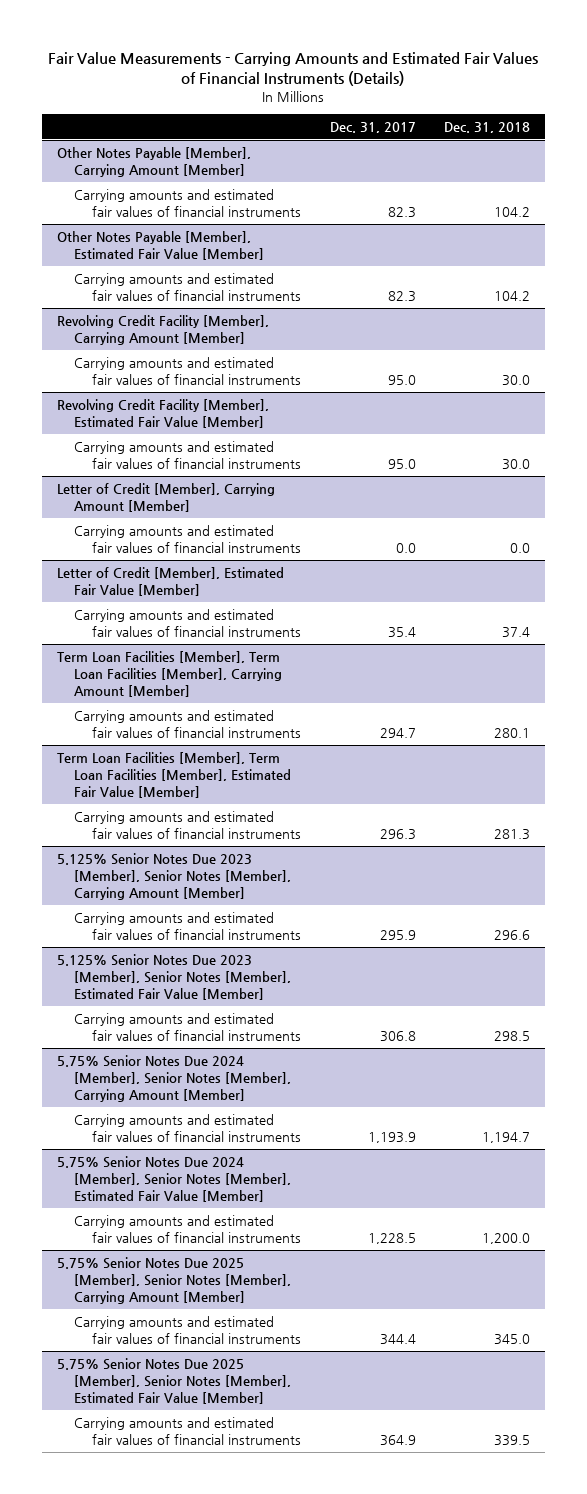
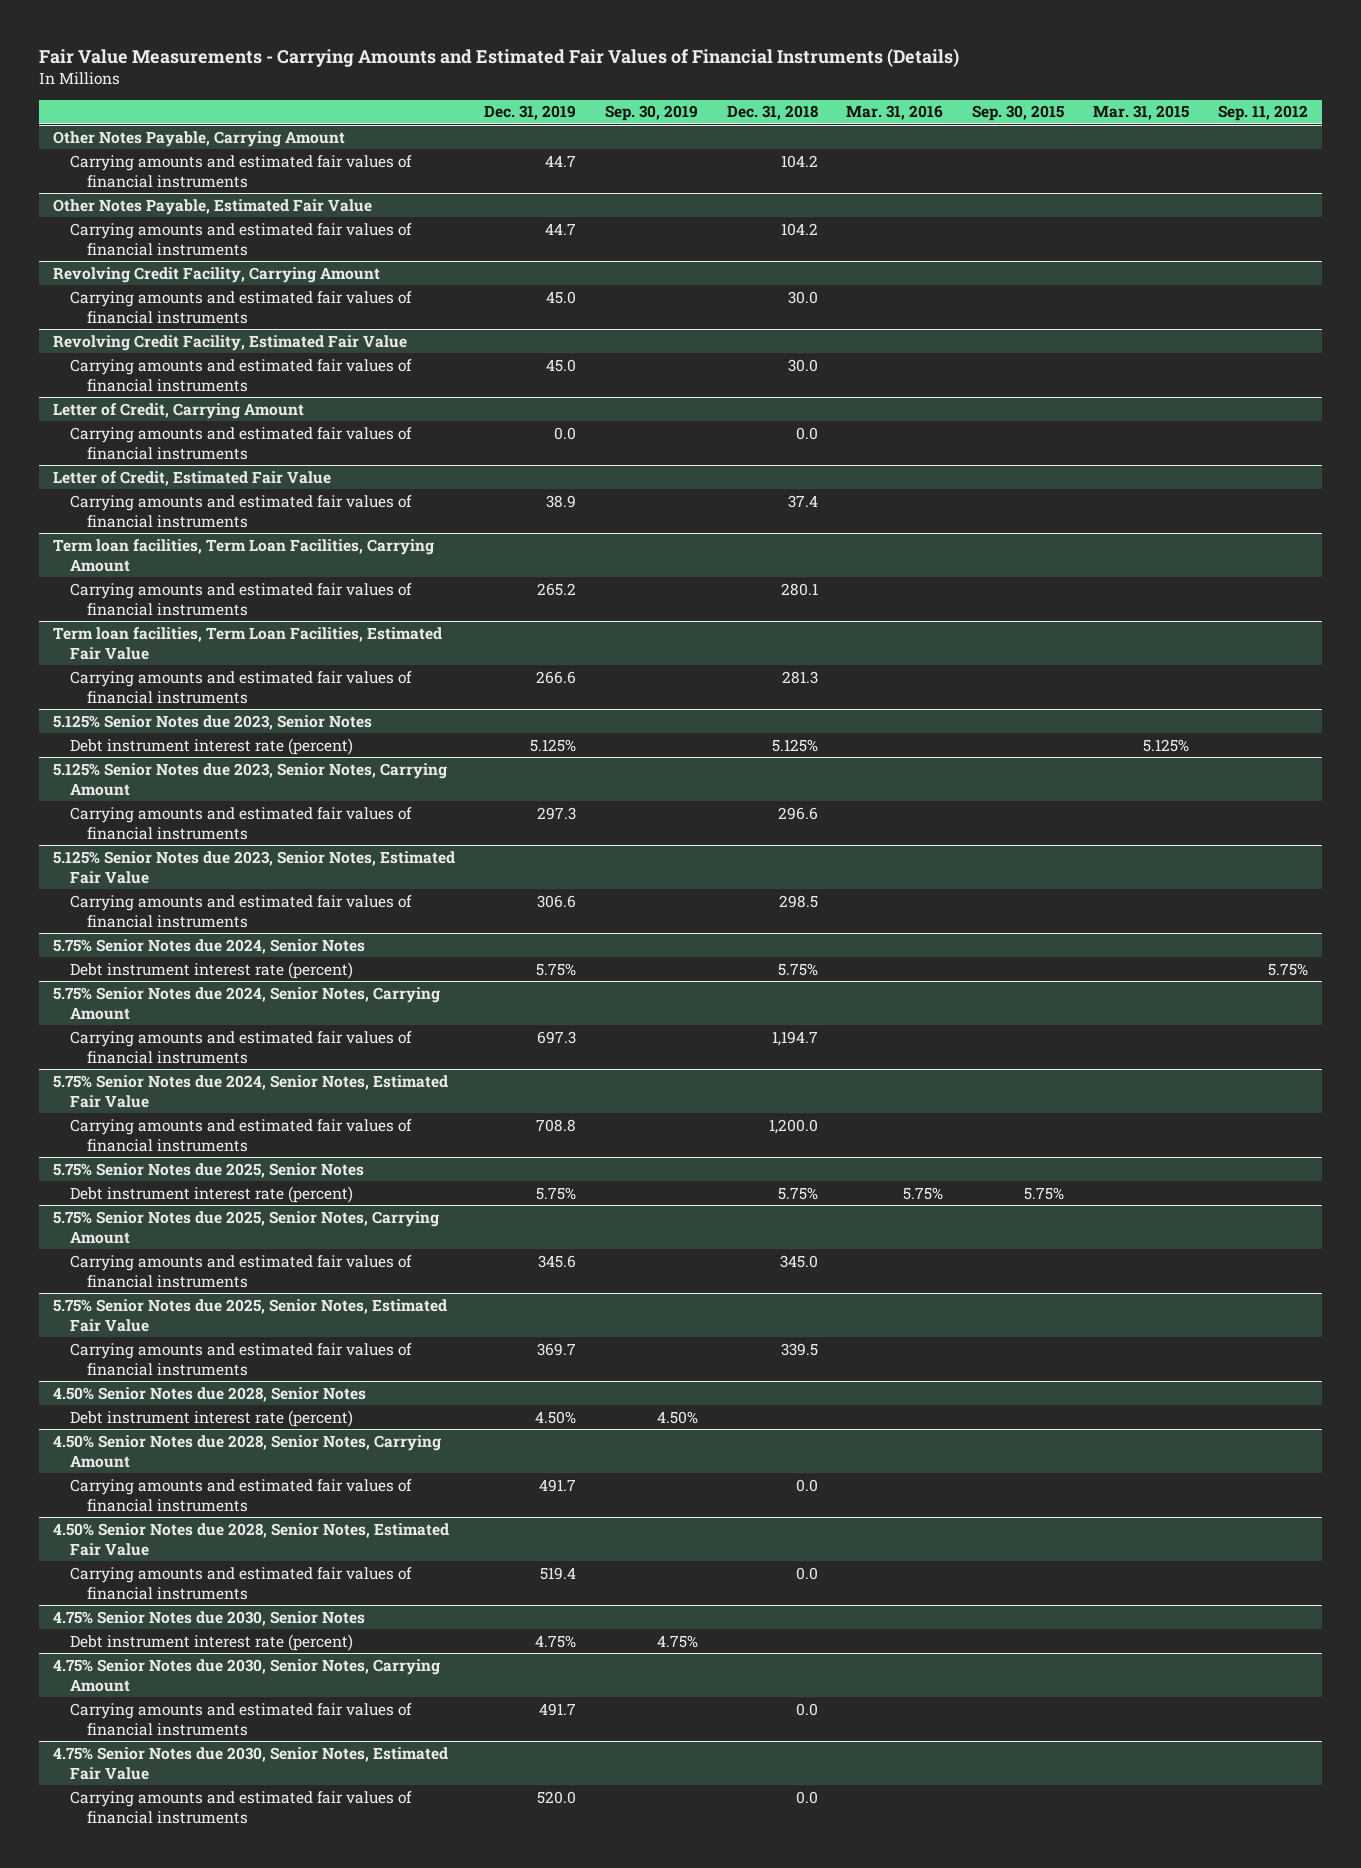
- | Dec. 31, 2017 | Dec. 31, 2018
+ | Dec. 31, 2019 | Sep. 30, 2019 | Dec. 31, 2018 | Mar. 31, 2016 | Sep. 30, 2015 | Mar. 31, 2015 | Sep. 11, 2012
- Other Notes Payable [Member], Carrying Amount [Member]
+ Other Notes Payable, Carrying Amount
- Other Notes Payable [Member], Estimated Fair Value [Member]
+ Other Notes Payable, Estimated Fair Value
- Revolving Credit Facility [Member], Carrying Amount [Member]
+ Revolving Credit Facility, Carrying Amount
- Revolving Credit Facility [Member], Estimated Fair Value [Member]
+ Revolving Credit Facility, Estimated Fair Value
- Letter of Credit [Member], Carrying Amount [Member]
+ Letter of Credit, Carrying Amount
- Letter of Credit [Member], Estimated Fair Value [Member]
+ Letter of Credit, Estimated Fair Value
- Term Loan Facilities [Member], Term Loan Facilities [Member], Carrying Amount [Member]
+ Term loan facilities, Term Loan Facilities, Carrying Amount
- Term Loan Facilities [Member], Term Loan Facilities [Member], Estimated Fair Value [Member]
+ Term loan facilities, Term Loan Facilities, Estimated Fair Value
- 5.125% Senior Notes Due 2023 [Member], Senior Notes [Member], Carrying Amount [Member]
+ 5.125% Senior Notes due 2023, Senior Notes
+ Debt instrument interest rate (percent) | 5.125% | | 5.125% | | | 5.125% |
+ 5.125% Senior Notes due 2023, Senior Notes, Carrying Amount
- 5.125% Senior Notes Due 2023 [Member], Senior Notes [Member], Estimated Fair Value [Member]
+ 5.125% Senior Notes due 2023, Senior Notes, Estimated Fair Value
- 5.75% Senior Notes Due 2024 [Member], Senior Notes [Member], Carrying Amount [Member]
+ 5.75% Senior Notes due 2024, Senior Notes
+ Debt instrument interest rate (percent) | 5.75% | | 5.75% | | | | 5.75%
+ 5.75% Senior Notes due 2024, Senior Notes, Carrying Amount
- 5.75% Senior Notes Due 2024 [Member], Senior Notes [Member], Estimated Fair Value [Member]
+ 5.75% Senior Notes due 2024, Senior Notes, Estimated Fair Value
- 5.75% Senior Notes Due 2025 [Member], Senior Notes [Member], Carrying Amount [Member]
+ 5.75% Senior Notes due 2025, Senior Notes
+ Debt instrument interest rate (percent) | 5.75% | | 5.75% | 5.75% | 5.75% | |
+ 5.75% Senior Notes due 2025, Senior Notes, Carrying Amount
- 5.75% Senior Notes Due 2025 [Member], Senior Notes [Member], Estimated Fair Value [Member]
+ 5.75% Senior Notes due 2025, Senior Notes, Estimated Fair Value
+ 4.50% Senior Notes due 2028, Senior Notes
+ Debt instrument interest rate (percent) | 4.50% | 4.50% | | | | |
+ 4.50% Senior Notes due 2028, Senior Notes, Carrying Amount
+ Carrying amounts and estimated fair values of financial instruments | 491.7 | | 0.0 | | | |
+ 4.50% Senior Notes due 2028, Senior Notes, Estimated Fair Value
+ Carrying amounts and estimated fair values of financial instruments | 519.4 | | 0.0 | | | |
+ 4.75% Senior Notes due 2030, Senior Notes
+ Debt instrument interest rate (percent) | 4.75% | 4.75% | | | | |
+ 4.75% Senior Notes due 2030, Senior Notes, Carrying Amount
+ Carrying amounts and estimated fair values of financial instruments | 491.7 | | 0.0 | | | |
+ 4.75% Senior Notes due 2030, Senior Notes, Estimated Fair Value
+ Carrying amounts and estimated fair values of financial instruments | 520.0 | | 0.0 | | | |

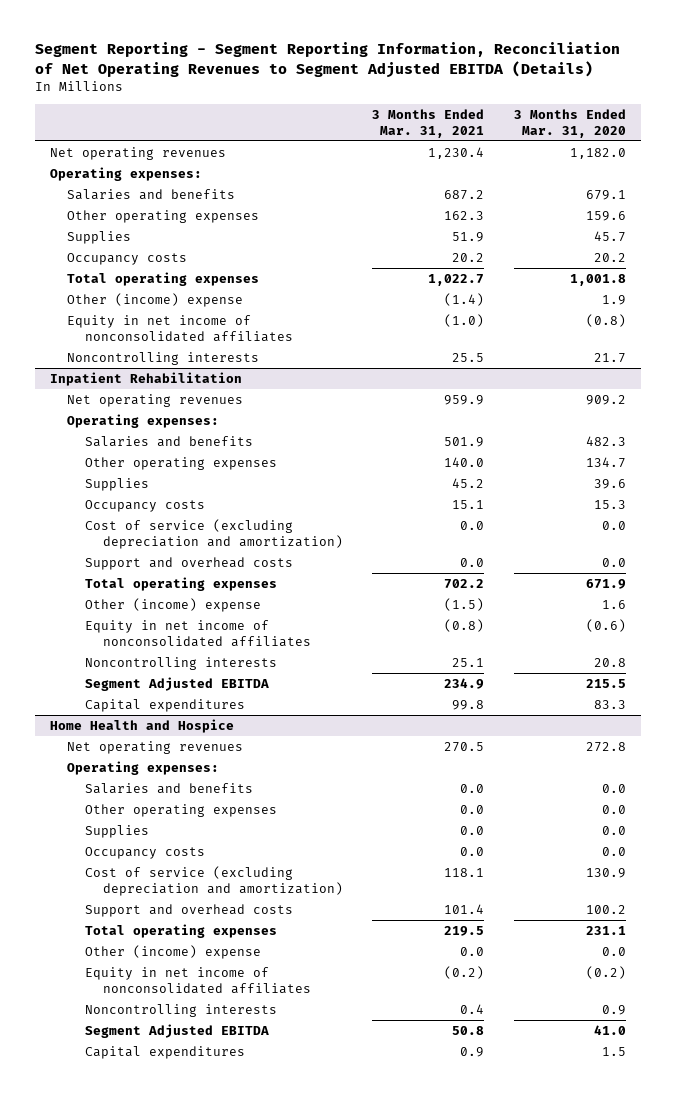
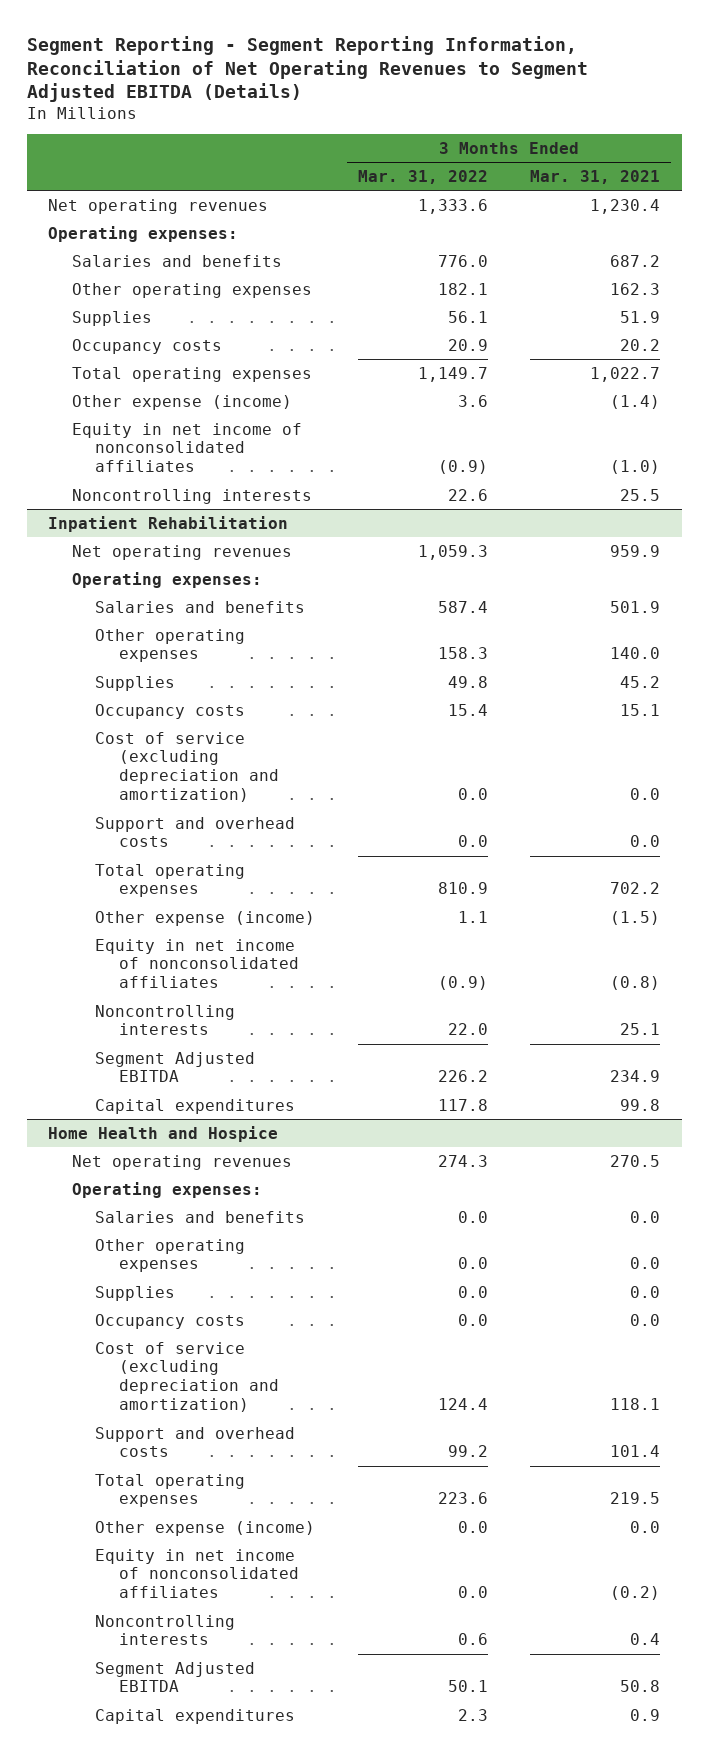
- | 3 Months Ended Mar. 31, 2021 | 3 Months Ended Mar. 31, 2020
+ | 3 Months Ended Mar. 31, 2022 | 3 Months Ended Mar. 31, 2021
- Other (income) expense | (1.4) | 1.9
+ Other expense (income) | 3.6 | (1.4)
@ Inpatient Rehabilitation
- Other (income) expense | (1.5) | 1.6
+ Other expense (income) | 1.1 | (1.5)
@ Home Health and Hospice
- Other (income) expense | 0.0 | 0.0
+ Other expense (income) | 0.0 | 0.0

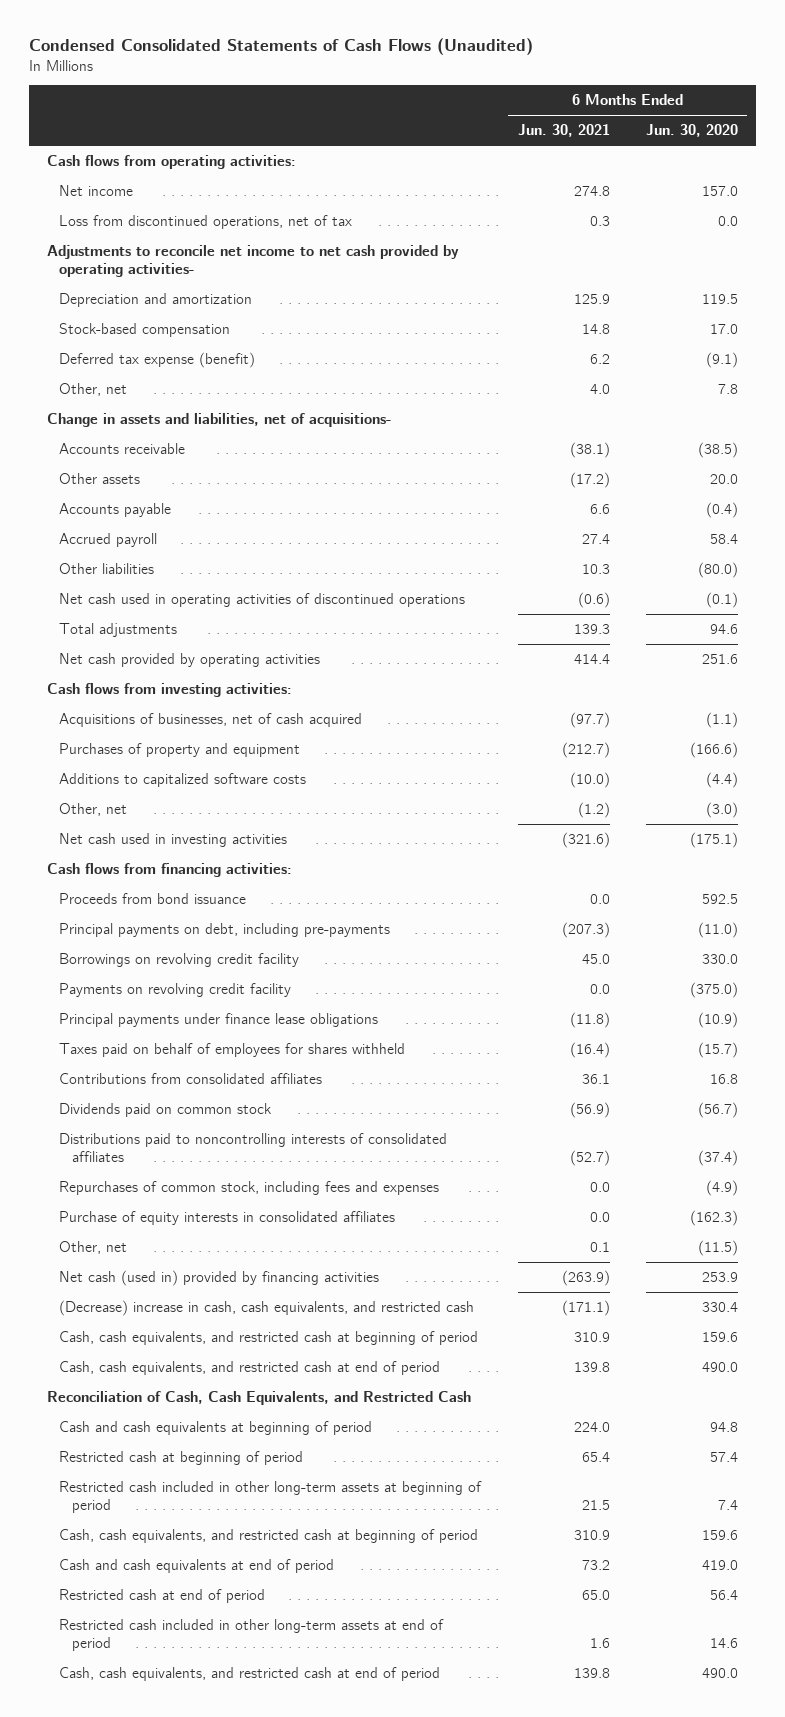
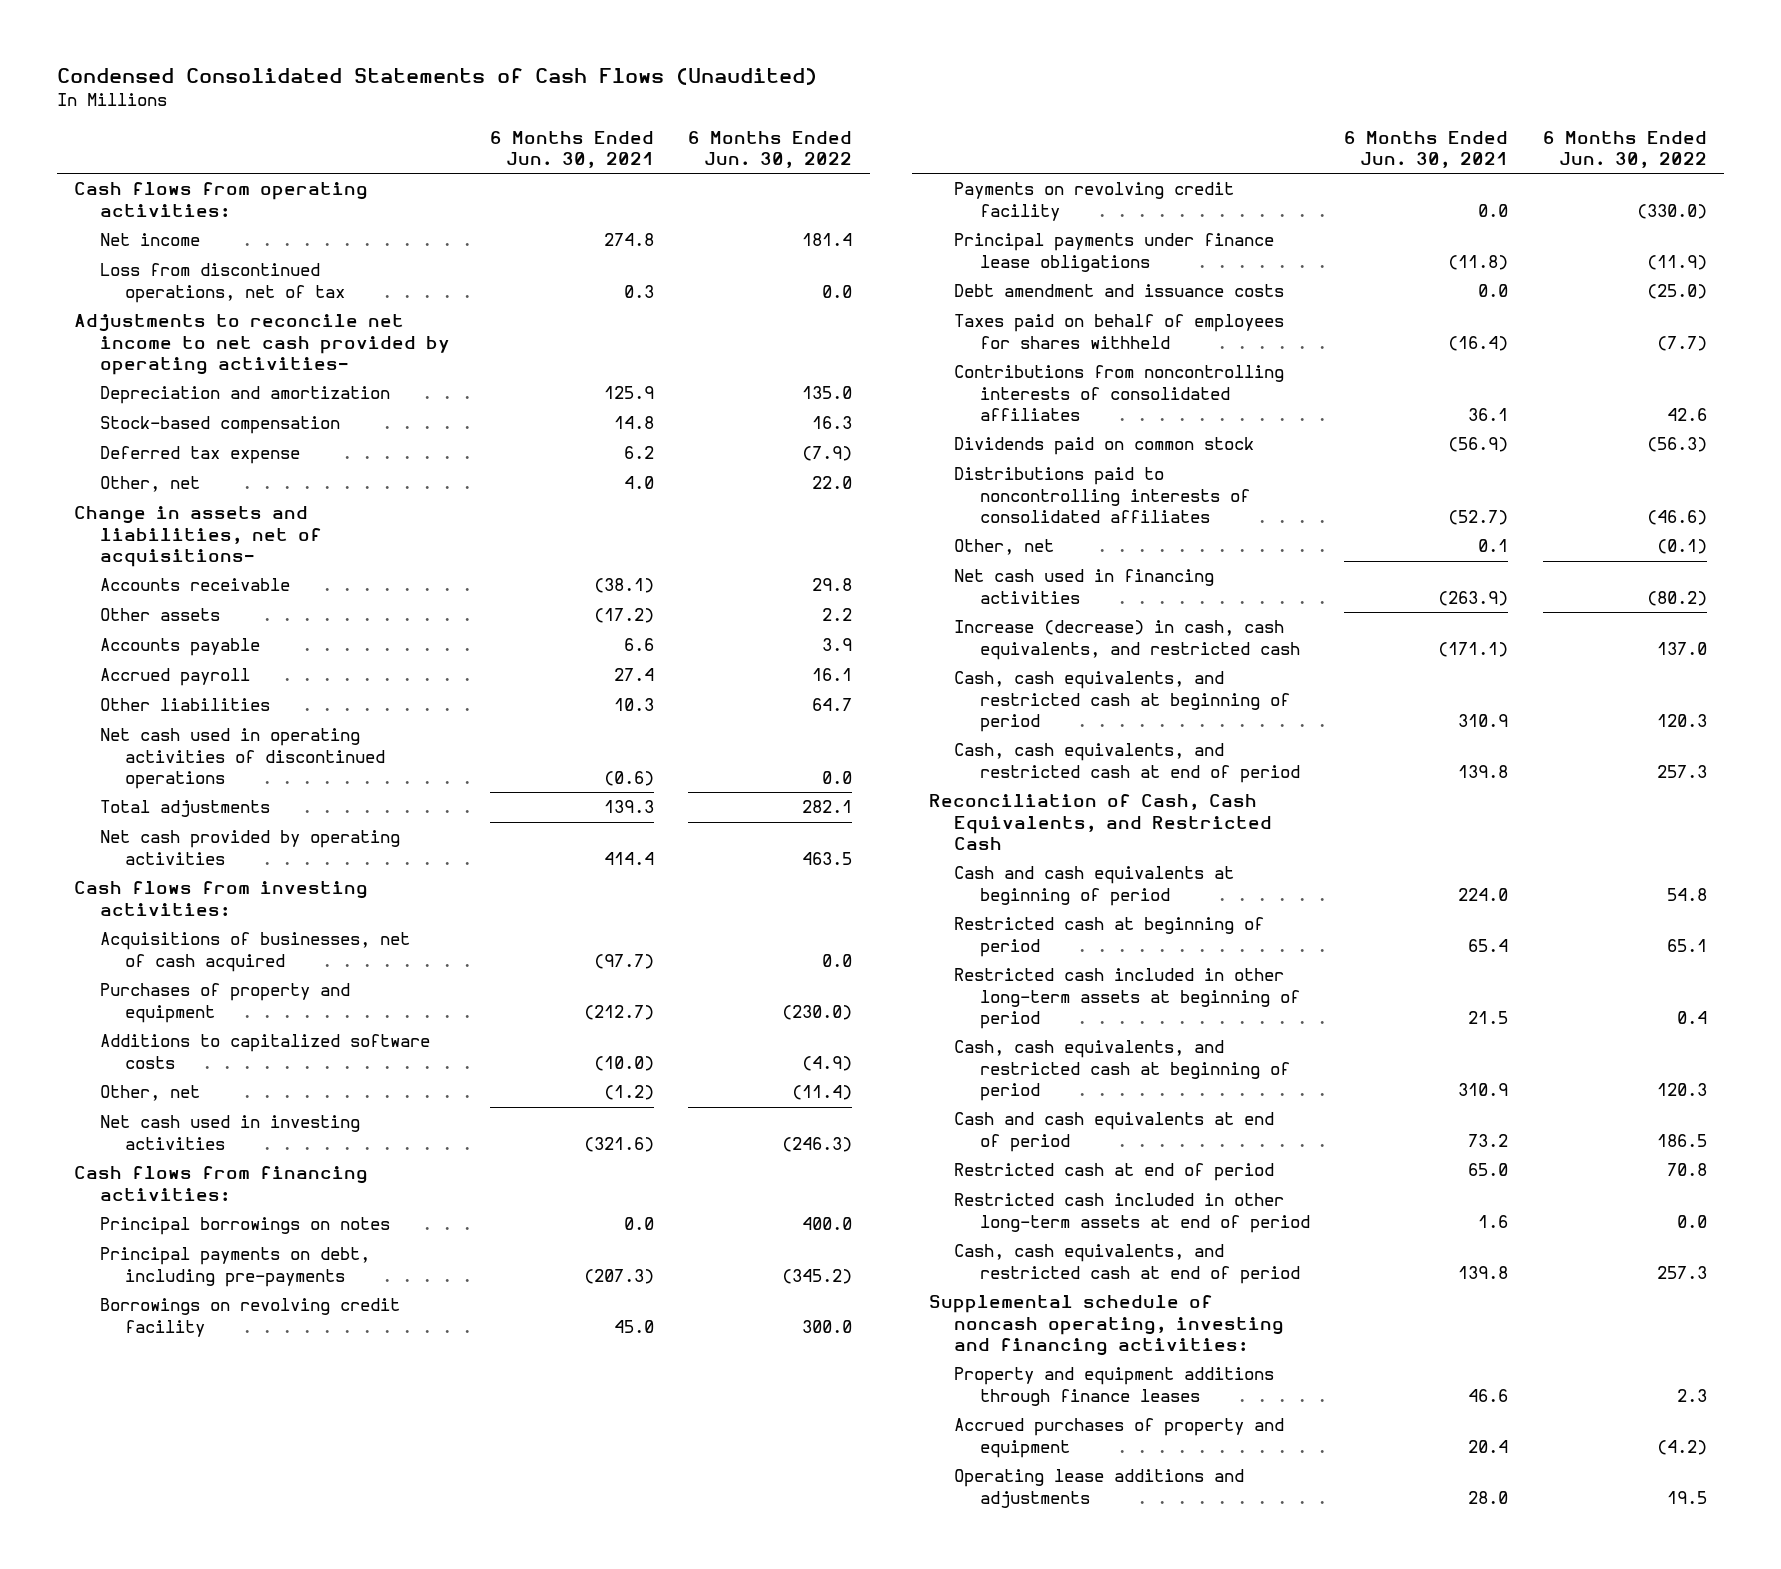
- | 6 Months Ended Jun. 30, 2021 | 6 Months Ended Jun. 30, 2020
+ | 6 Months Ended Jun. 30, 2021 | 6 Months Ended Jun. 30, 2022
- Deferred tax expense (benefit) | 6.2 | (9.1)
+ Deferred tax expense | 6.2 | (7.9)
- Proceeds from bond issuance | 0.0 | 592.5
+ Principal borrowings on notes | 0.0 | 400.0
+ Debt amendment and issuance costs | 0.0 | (25.0)
- Contributions from consolidated affiliates | 36.1 | 16.8
+ Contributions from noncontrolling interests of consolidated affiliates | 36.1 | 42.6
- Repurchases of common stock, including fees and expenses | 0.0 | (4.9)
- Purchase of equity interests in consolidated affiliates | 0.0 | (162.3)
- Net cash (used in) provided by financing activities | (263.9) | 253.9
- (Decrease) increase in cash, cash equivalents, and restricted cash | (171.1) | 330.4
+ Net cash used in financing activities | (263.9) | (80.2)
+ Increase (decrease) in cash, cash equivalents, and restricted cash | (171.1) | 137.0
+ Supplemental schedule of noncash operating, investing and financing activities:
+ Property and equipment additions through finance leases | 46.6 | 2.3
+ Accrued purchases of property and equipment | 20.4 | (4.2)
+ Operating lease additions and adjustments | 28.0 | 19.5

